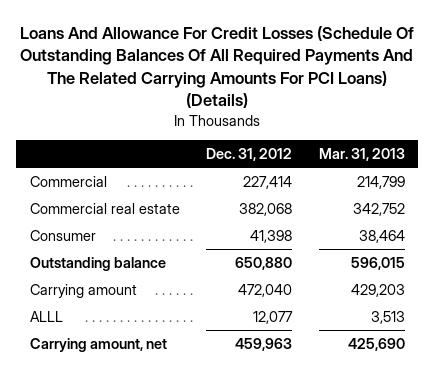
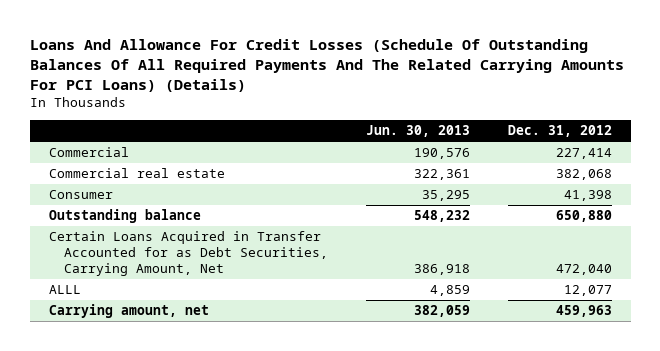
- | Dec. 31, 2012 | Mar. 31, 2013
+ | Jun. 30, 2013 | Dec. 31, 2012
- Carrying amount | 472,040 | 429,203
+ Certain Loans Acquired in Transfer Accounted for as Debt Securities, Carrying Amount, Net | 386,918 | 472,040

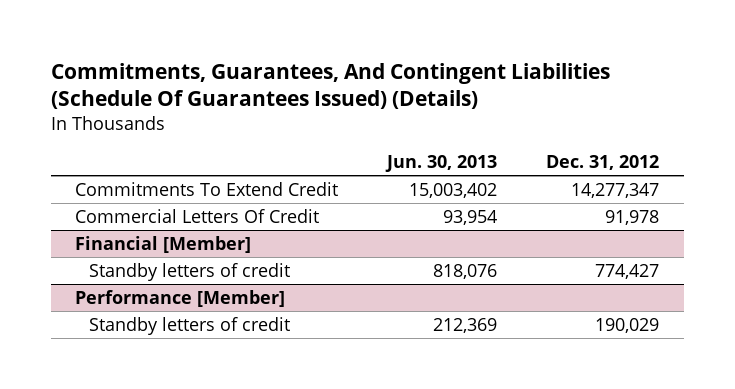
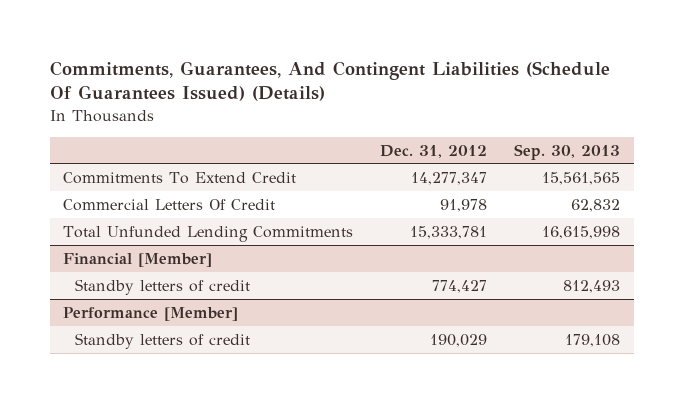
- | Jun. 30, 2013 | Dec. 31, 2012
+ | Dec. 31, 2012 | Sep. 30, 2013
+ Total Unfunded Lending Commitments | 15,333,781 | 16,615,998

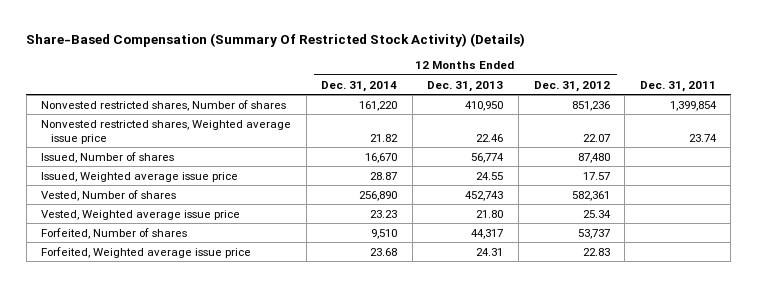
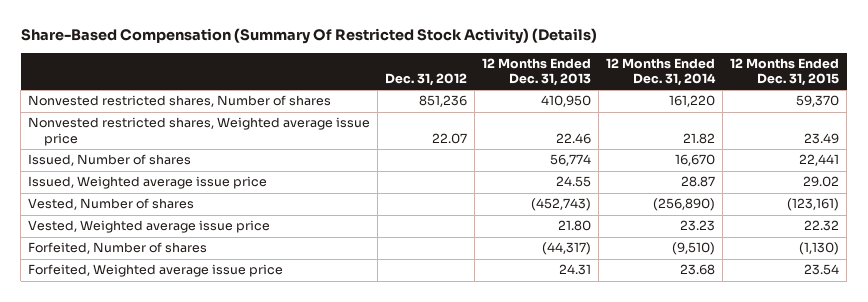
- | 12 Months Ended Dec. 31, 2014 | 12 Months Ended Dec. 31, 2013 | 12 Months Ended Dec. 31, 2012 | Dec. 31, 2011
+ | Dec. 31, 2012 | 12 Months Ended Dec. 31, 2013 | 12 Months Ended Dec. 31, 2014 | 12 Months Ended Dec. 31, 2015
- Vested, Number of shares | 256,890 | 452,743 | 582,361 |
+ Vested, Number of shares | | (452,743) | (256,890) | (123,161)
- Forfeited, Number of shares | 9,510 | 44,317 | 53,737 |
+ Forfeited, Number of shares | | (44,317) | (9,510) | (1,130)

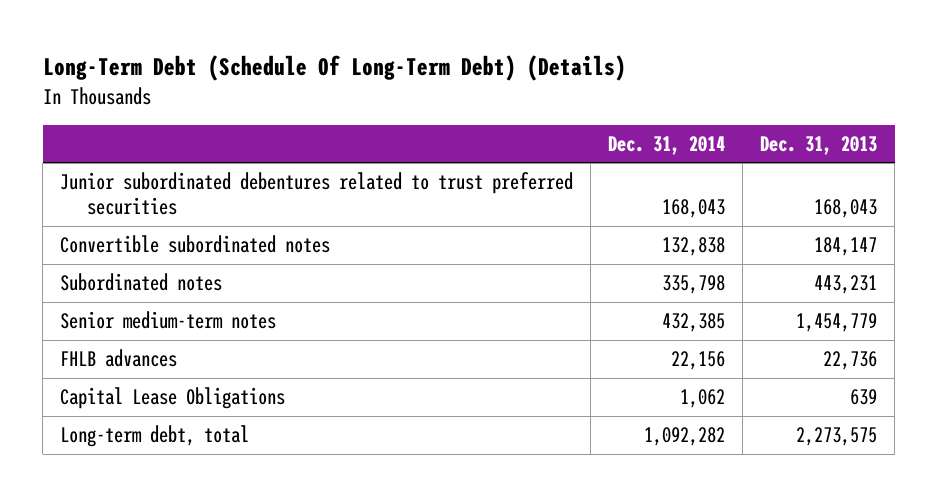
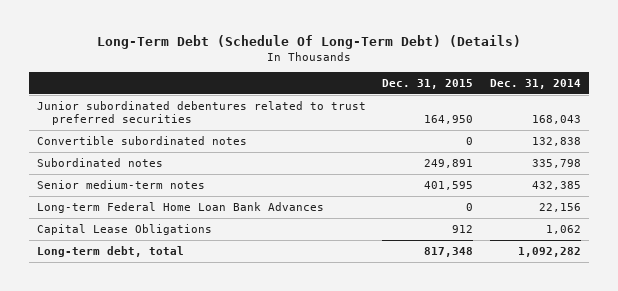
- | Dec. 31, 2014 | Dec. 31, 2013
+ | Dec. 31, 2015 | Dec. 31, 2014
- FHLB advances | 22,156 | 22,736
+ Long-term Federal Home Loan Bank Advances | 0 | 22,156

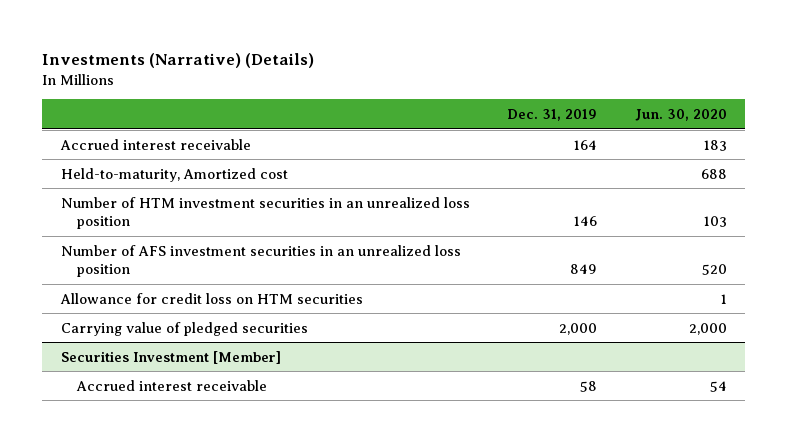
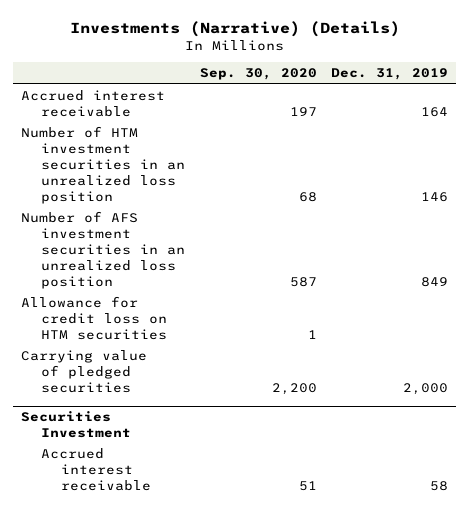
- | Dec. 31, 2019 | Jun. 30, 2020
+ | Sep. 30, 2020 | Dec. 31, 2019
- Held-to-maturity, Amortized cost | | 688
- Securities Investment [Member]
+ Securities Investment

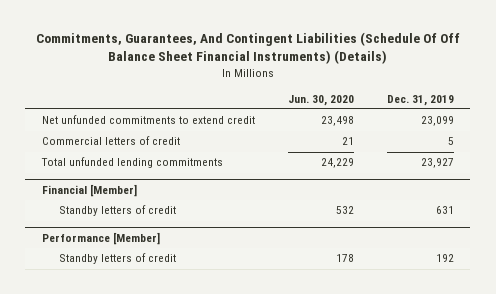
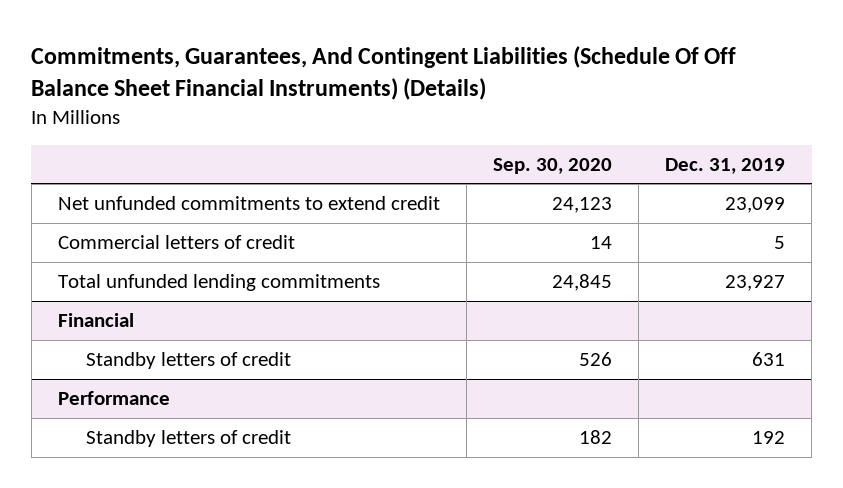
- | Jun. 30, 2020 | Dec. 31, 2019
+ | Sep. 30, 2020 | Dec. 31, 2019
- Financial [Member]
+ Financial
- Performance [Member]
+ Performance

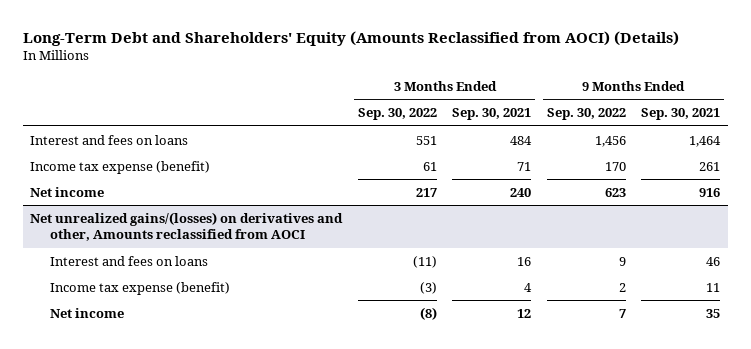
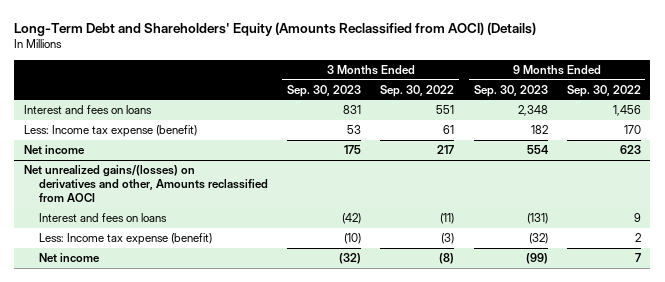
- | 3 Months Ended Sep. 30, 2022 | 3 Months Ended Sep. 30, 2021 | 9 Months Ended Sep. 30, 2022 | 9 Months Ended Sep. 30, 2021
+ | 3 Months Ended Sep. 30, 2023 | 3 Months Ended Sep. 30, 2022 | 9 Months Ended Sep. 30, 2023 | 9 Months Ended Sep. 30, 2022
- Income tax expense (benefit) | 61 | 71 | 170 | 261
+ Less: Income tax expense (benefit) | 53 | 61 | 182 | 170
@ Net unrealized gains/(losses) on derivatives and other, Amounts reclassified from AOCI
- Income tax expense (benefit) | (3) | 4 | 2 | 11
+ Less: Income tax expense (benefit) | (10) | (3) | (32) | 2

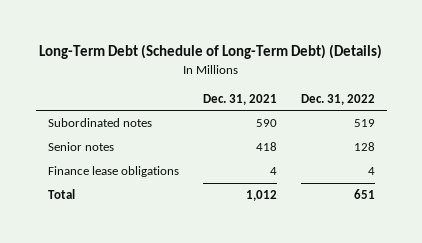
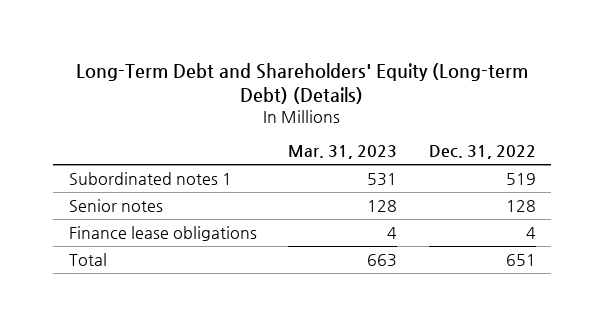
- Long-Term Debt (Schedule of Long-Term Debt) (Details)
+ Long-Term Debt and Shareholders' Equity (Long-term Debt) (Details)
- | Dec. 31, 2021 | Dec. 31, 2022
+ | Mar. 31, 2023 | Dec. 31, 2022
- Subordinated notes | 590 | 519
+ Subordinated notes 1 | 531 | 519

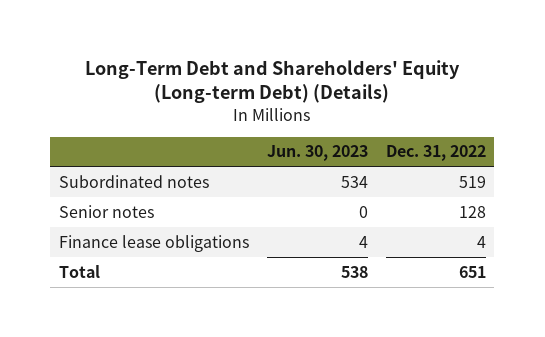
- | Mar. 31, 2023 | Dec. 31, 2022
+ | Jun. 30, 2023 | Dec. 31, 2022
- Subordinated notes 1 | 531 | 519
+ Subordinated notes | 534 | 519

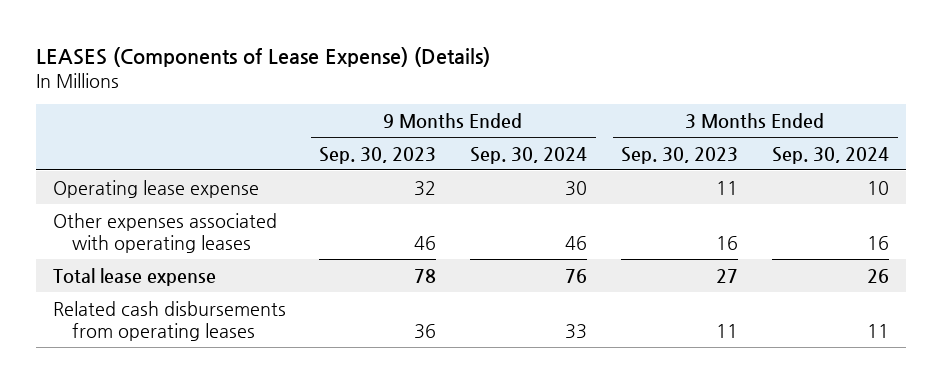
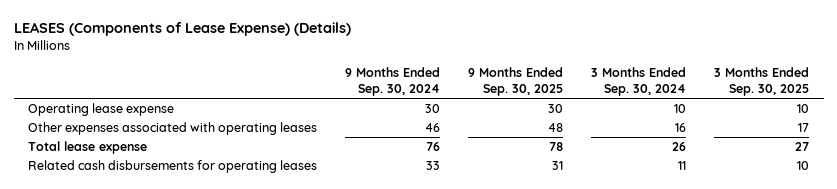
- | 9 Months Ended Sep. 30, 2023 | 9 Months Ended Sep. 30, 2024 | 3 Months Ended Sep. 30, 2023 | 3 Months Ended Sep. 30, 2024
+ | 9 Months Ended Sep. 30, 2024 | 9 Months Ended Sep. 30, 2025 | 3 Months Ended Sep. 30, 2024 | 3 Months Ended Sep. 30, 2025
- Related cash disbursements from operating leases | 36 | 33 | 11 | 11
+ Related cash disbursements for operating leases | 33 | 31 | 11 | 10

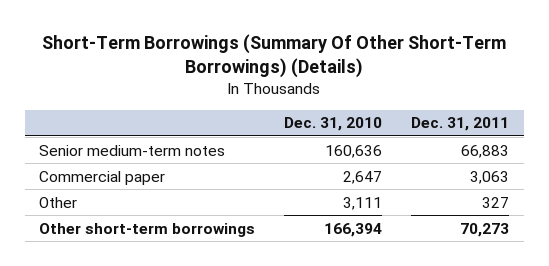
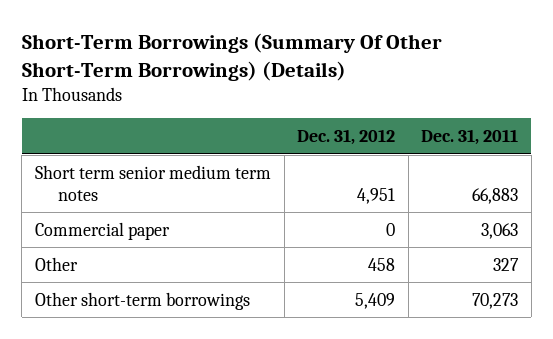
- | Dec. 31, 2010 | Dec. 31, 2011
+ | Dec. 31, 2012 | Dec. 31, 2011
- Senior medium-term notes | 160,636 | 66,883
+ Short term senior medium term notes | 4,951 | 66,883

